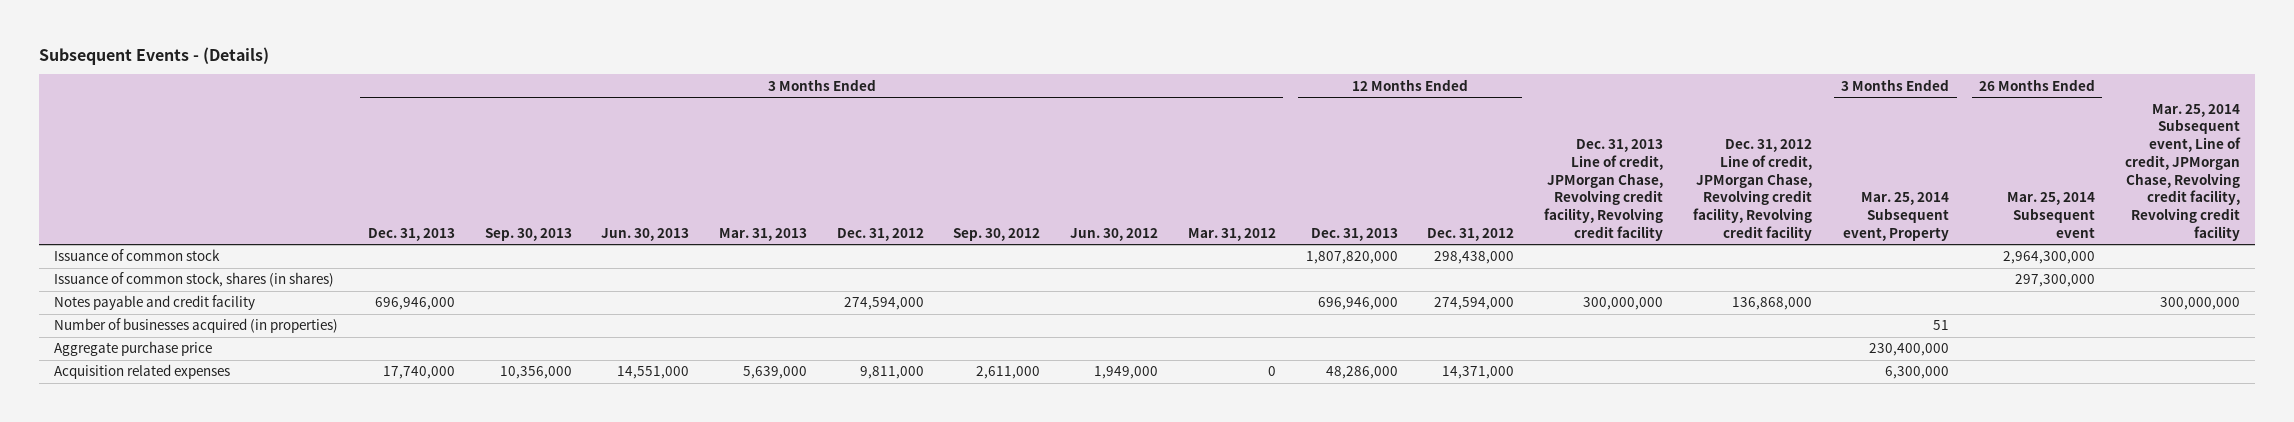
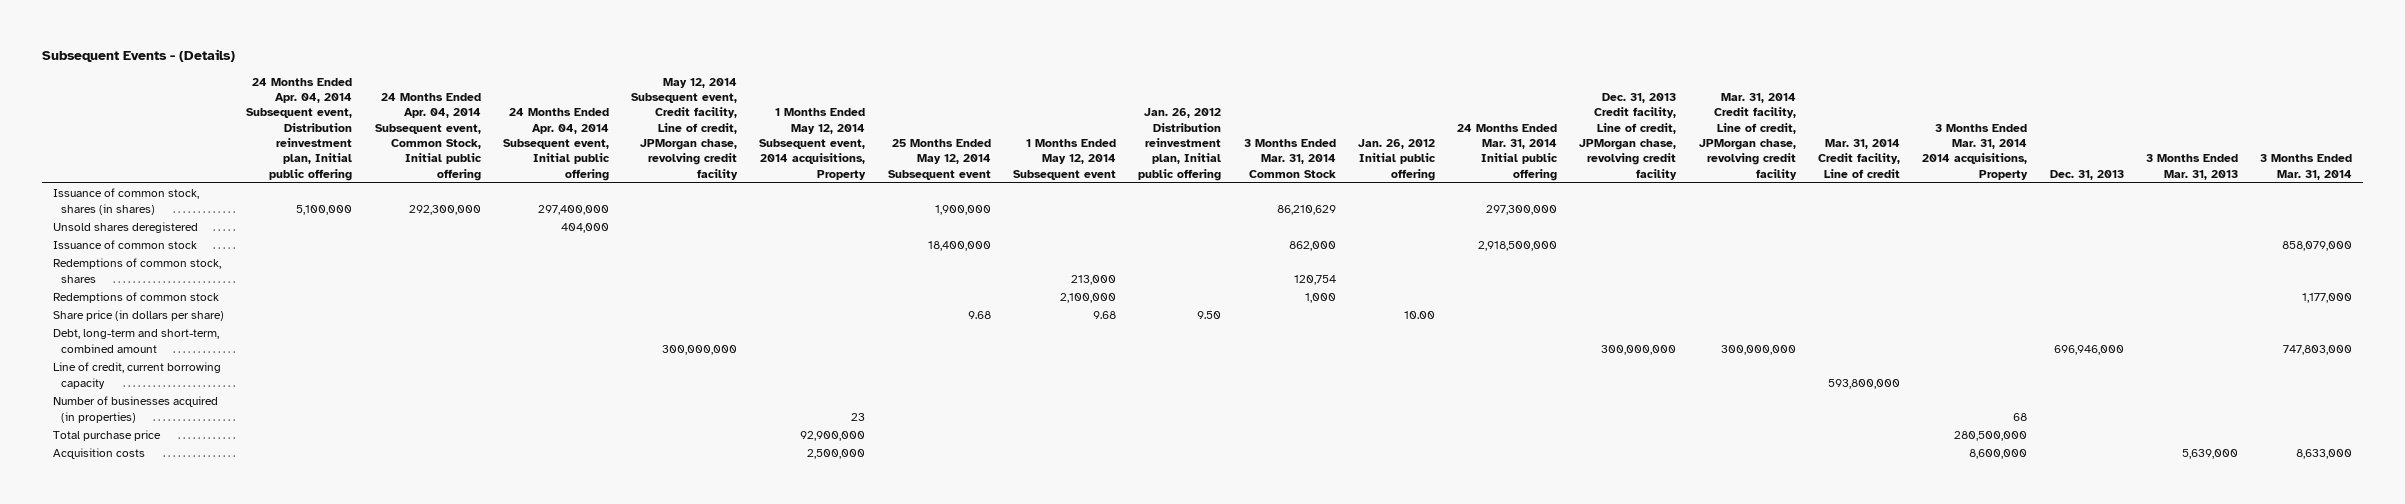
- | 3 Months Ended Dec. 31, 2013 | 3 Months Ended Sep. 30, 2013 | 3 Months Ended Jun. 30, 2013 | 3 Months Ended Mar. 31, 2013 | 3 Months Ended Dec. 31, 2012 | 3 Months Ended Sep. 30, 2012 | 3 Months Ended Jun. 30, 2012 | 3 Months Ended Mar. 31, 2012 | 12 Months Ended Dec. 31, 2013 | 12 Months Ended Dec. 31, 2012 | Dec. 31, 2013 Line of credit, JPMorgan Chase, Revolving credit facility, Revolving credit facility | Dec. 31, 2012 Line of credit, JPMorgan Chase, Revolving credit facility, Revolving credit facility | 3 Months Ended Mar. 25, 2014 Subsequent event, Property | 26 Months Ended Mar. 25, 2014 Subsequent event | Mar. 25, 2014 Subsequent event, Line of credit, JPMorgan Chase, Revolving credit facility, Revolving credit facility
+ | 24 Months Ended Apr. 04, 2014 Subsequent event, Distribution reinvestment plan, Initial public offering | 24 Months Ended Apr. 04, 2014 Subsequent event, Common Stock, Initial public offering | 24 Months Ended Apr. 04, 2014 Subsequent event, Initial public offering | May 12, 2014 Subsequent event, Credit facility, Line of credit, JPMorgan chase, revolving credit facility | 1 Months Ended May 12, 2014 Subsequent event, 2014 acquisitions, Property | 25 Months Ended May 12, 2014 Subsequent event | 1 Months Ended May 12, 2014 Subsequent event | Jan. 26, 2012 Distribution reinvestment plan, Initial public offering | 3 Months Ended Mar. 31, 2014 Common Stock | Jan. 26, 2012 Initial public offering | 24 Months Ended Mar. 31, 2014 Initial public offering | Dec. 31, 2013 Credit facility, Line of credit, JPMorgan chase, revolving credit facility | Mar. 31, 2014 Credit facility, Line of credit, JPMorgan chase, revolving credit facility | Mar. 31, 2014 Credit facility, Line of credit | 3 Months Ended Mar. 31, 2014 2014 acquisitions, Property | Dec. 31, 2013 | 3 Months Ended Mar. 31, 2013 | 3 Months Ended Mar. 31, 2014
- Notes payable and credit facility | 696,946,000 | | | | 274,594,000 | | | | 696,946,000 | 274,594,000 | 300,000,000 | 136,868,000 | | | 300,000,000
+ Unsold shares deregistered | | | 404,000 | | | | | | | | | | | | | | |
moved down: Issuance of common stock | | | | | | 18,400,000 | | | 862,000 | | 2,918,500,000 | | | | | | | 858,079,000
+ Redemptions of common stock, shares | | | | | | | 213,000 | | 120,754 | | | | | | | | |
+ Redemptions of common stock | | | | | | | 2,100,000 | | 1,000 | | | | | | | | | 1,177,000
+ Share price (in dollars per share) | | | | | | 9.68 | 9.68 | 9.50 | | 10.00 | | | | | | | |
+ Debt, long-term and short-term, combined amount | | | | 300,000,000 | | | | | | | | 300,000,000 | 300,000,000 | | | 696,946,000 | | 747,803,000
+ Line of credit, current borrowing capacity | | | | | | | | | | | | | | 593,800,000 | | | |
- Aggregate purchase price | | | | | | | | | | | | | 230,400,000 | |
- Acquisition related expenses | 17,740,000 | 10,356,000 | 14,551,000 | 5,639,000 | 9,811,000 | 2,611,000 | 1,949,000 | 0 | 48,286,000 | 14,371,000 | | | 6,300,000 | |
+ Total purchase price | | | | | 92,900,000 | | | | | | | | | | 280,500,000 | | |
+ Acquisition costs | | | | | 2,500,000 | | | | | | | | | | 8,600,000 | | 5,639,000 | 8,633,000

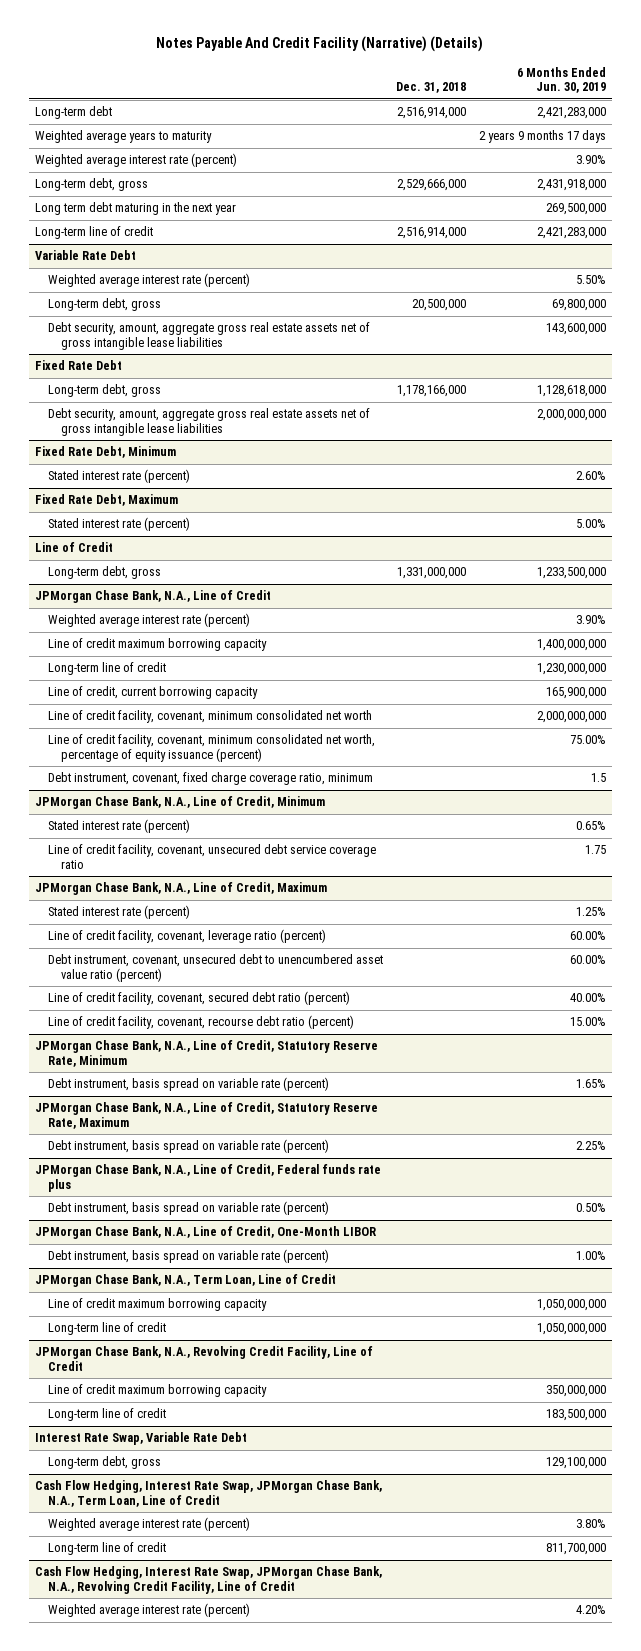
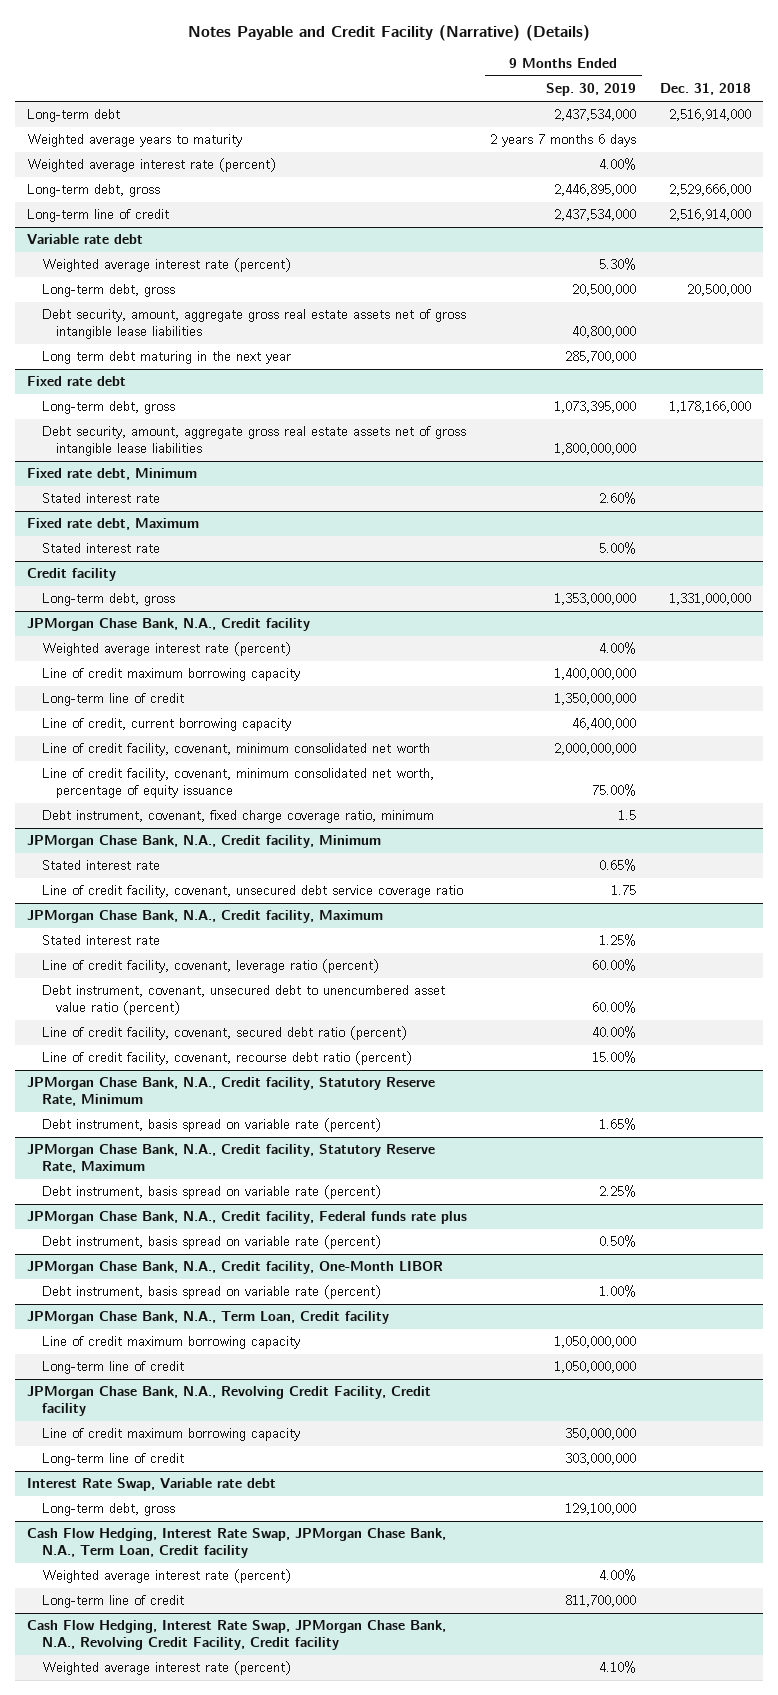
- Notes Payable And Credit Facility (Narrative) (Details)
+ Notes Payable and Credit Facility (Narrative) (Details)
- | Dec. 31, 2018 | 6 Months Ended Jun. 30, 2019
+ | 9 Months Ended Sep. 30, 2019 | Dec. 31, 2018
- Long term debt maturing in the next year | | 269,500,000
- Variable Rate Debt
+ Variable rate debt
- Fixed Rate Debt
+ Long term debt maturing in the next year | 285,700,000 |
+ Fixed rate debt
- Fixed Rate Debt, Minimum
- Stated interest rate (percent) | | 2.60%
- Fixed Rate Debt, Maximum
- Stated interest rate (percent) | | 5.00%
- Line of Credit
+ Fixed rate debt, Minimum
+ Stated interest rate | 2.60% |
+ Fixed rate debt, Maximum
+ Stated interest rate | 5.00% |
+ Credit facility
- JPMorgan Chase Bank, N.A., Line of Credit
+ JPMorgan Chase Bank, N.A., Credit facility
- Line of credit facility, covenant, minimum consolidated net worth, percentage of equity issuance (percent) | | 75.00%
+ Line of credit facility, covenant, minimum consolidated net worth, percentage of equity issuance | 75.00% |
- JPMorgan Chase Bank, N.A., Line of Credit, Minimum
- Stated interest rate (percent) | | 0.65%
+ JPMorgan Chase Bank, N.A., Credit facility, Minimum
+ Stated interest rate | 0.65% |
- JPMorgan Chase Bank, N.A., Line of Credit, Maximum
- Stated interest rate (percent) | | 1.25%
+ JPMorgan Chase Bank, N.A., Credit facility, Maximum
+ Stated interest rate | 1.25% |
- JPMorgan Chase Bank, N.A., Line of Credit, Statutory Reserve Rate, Minimum
+ JPMorgan Chase Bank, N.A., Credit facility, Statutory Reserve Rate, Minimum
- JPMorgan Chase Bank, N.A., Line of Credit, Statutory Reserve Rate, Maximum
+ JPMorgan Chase Bank, N.A., Credit facility, Statutory Reserve Rate, Maximum
- JPMorgan Chase Bank, N.A., Line of Credit, Federal funds rate plus
+ JPMorgan Chase Bank, N.A., Credit facility, Federal funds rate plus
- JPMorgan Chase Bank, N.A., Line of Credit, One-Month LIBOR
+ JPMorgan Chase Bank, N.A., Credit facility, One-Month LIBOR
- JPMorgan Chase Bank, N.A., Term Loan, Line of Credit
+ JPMorgan Chase Bank, N.A., Term Loan, Credit facility
- JPMorgan Chase Bank, N.A., Revolving Credit Facility, Line of Credit
+ JPMorgan Chase Bank, N.A., Revolving Credit Facility, Credit facility
- Interest Rate Swap, Variable Rate Debt
+ Interest Rate Swap, Variable rate debt
- Cash Flow Hedging, Interest Rate Swap, JPMorgan Chase Bank, N.A., Term Loan, Line of Credit
+ Cash Flow Hedging, Interest Rate Swap, JPMorgan Chase Bank, N.A., Term Loan, Credit facility
- Cash Flow Hedging, Interest Rate Swap, JPMorgan Chase Bank, N.A., Revolving Credit Facility, Line of Credit
+ Cash Flow Hedging, Interest Rate Swap, JPMorgan Chase Bank, N.A., Revolving Credit Facility, Credit facility

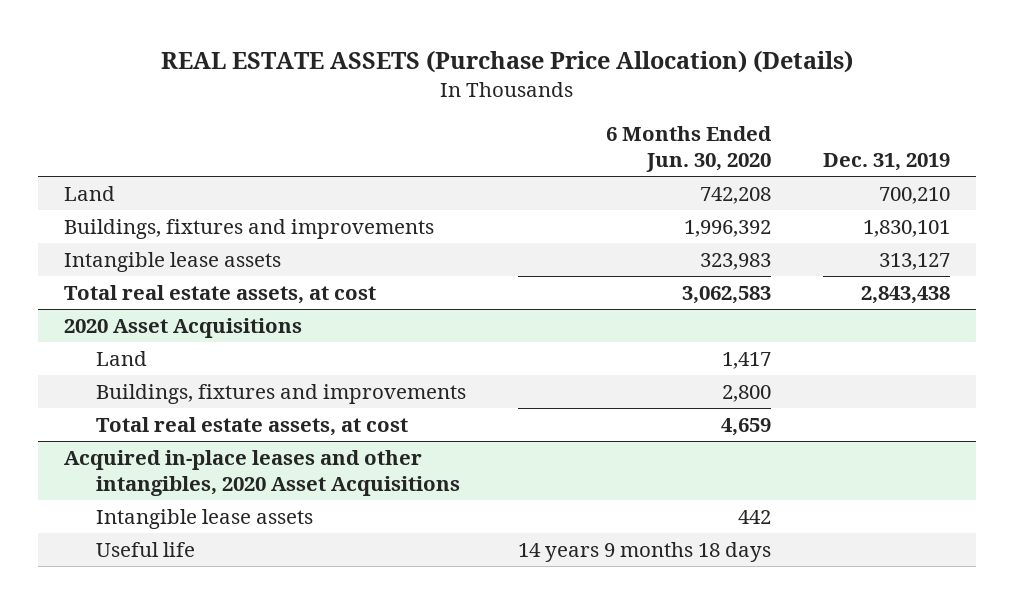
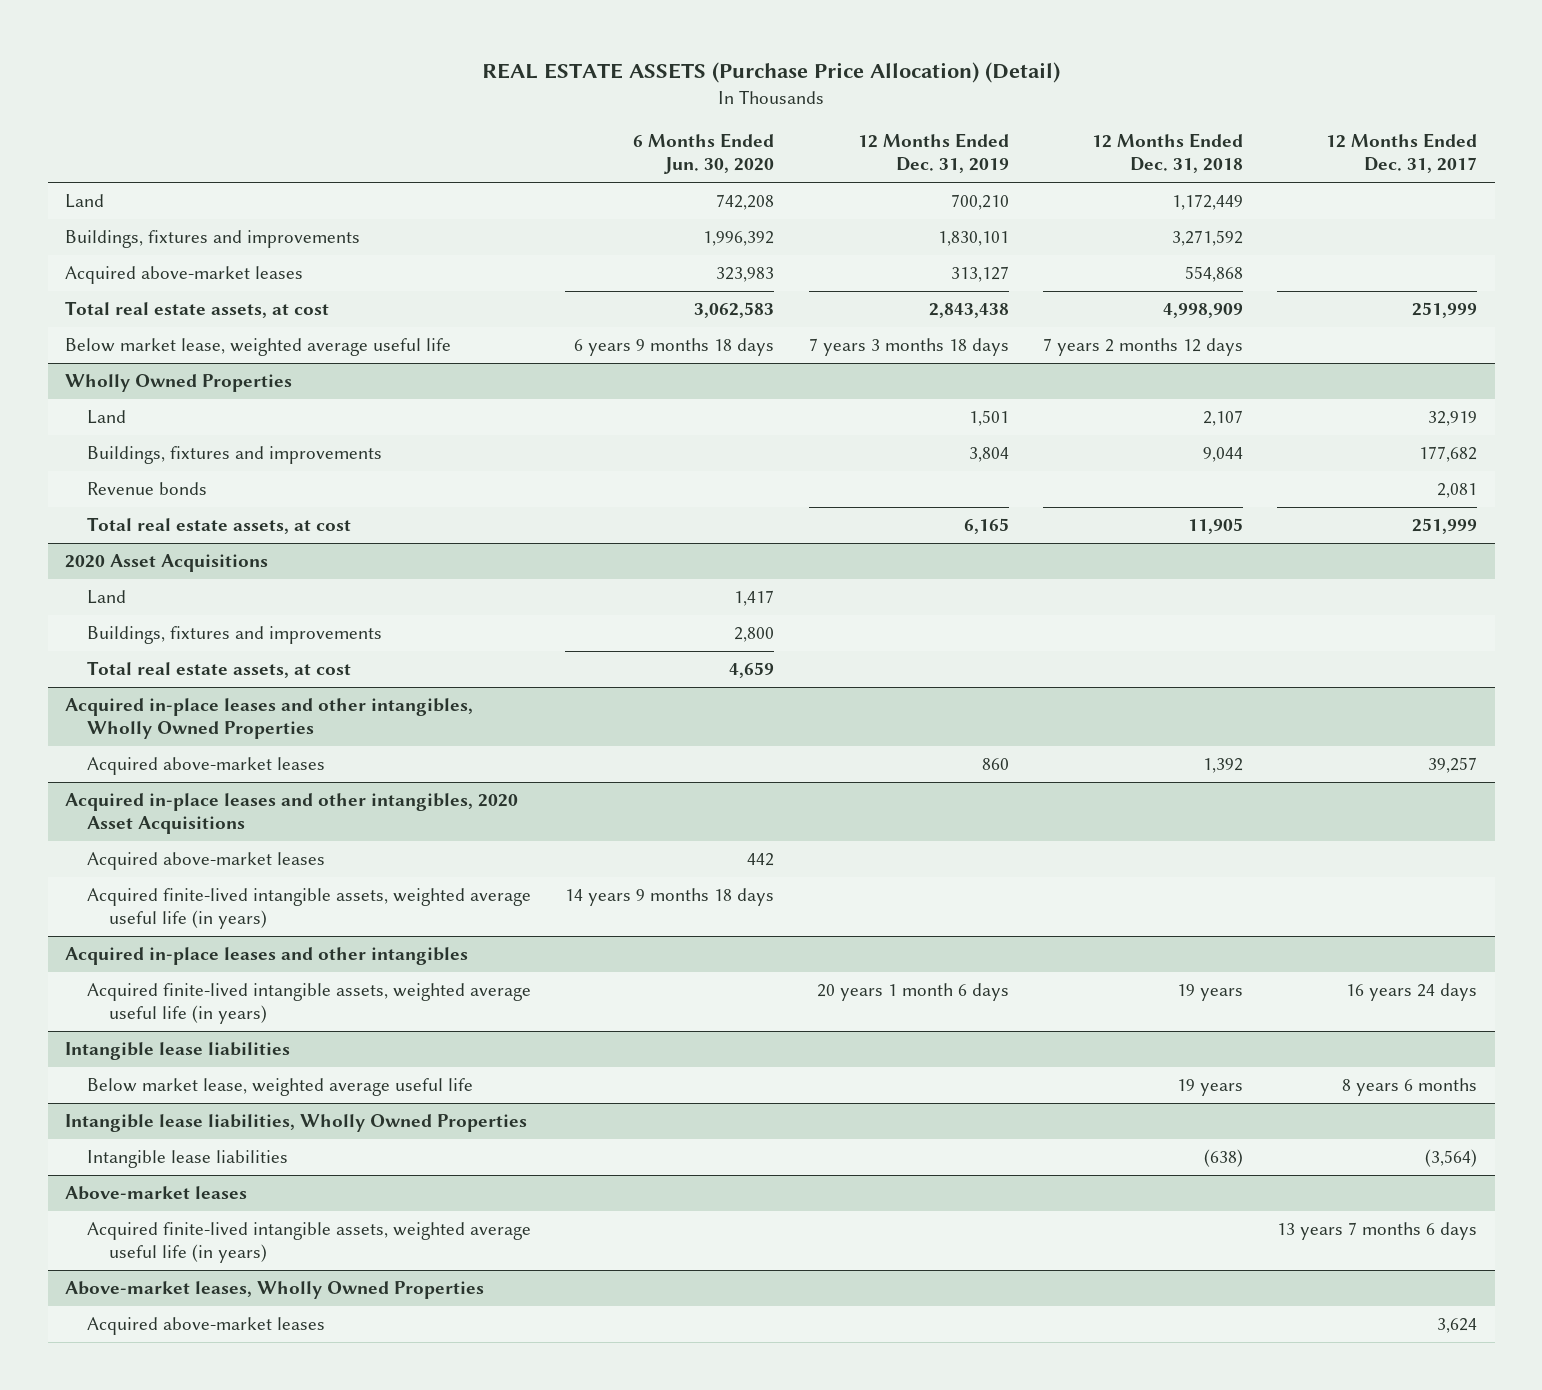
- REAL ESTATE ASSETS (Purchase Price Allocation) (Details)
+ REAL ESTATE ASSETS (Purchase Price Allocation) (Detail)
- | 6 Months Ended Jun. 30, 2020 | Dec. 31, 2019
+ | 6 Months Ended Jun. 30, 2020 | 12 Months Ended Dec. 31, 2019 | 12 Months Ended Dec. 31, 2018 | 12 Months Ended Dec. 31, 2017
- Intangible lease assets | 323,983 | 313,127
+ Acquired above-market leases | 323,983 | 313,127 | 554,868 |
+ Below market lease, weighted average useful life | 6 years 9 months 18 days | 7 years 3 months 18 days | 7 years 2 months 12 days |
+ Wholly Owned Properties
+ Land | | 1,501 | 2,107 | 32,919
+ Buildings, fixtures and improvements | | 3,804 | 9,044 | 177,682
+ Revenue bonds | | | | 2,081
+ Total real estate assets, at cost | | 6,165 | 11,905 | 251,999
+ Acquired in-place leases and other intangibles, Wholly Owned Properties
+ Acquired above-market leases | | 860 | 1,392 | 39,257
@ Acquired in-place leases and other intangibles, 2020 Asset Acquisitions
- Intangible lease assets | 442 |
- Useful life | 14 years 9 months 18 days |
+ Acquired above-market leases | 442 | | |
+ Acquired finite-lived intangible assets, weighted average useful life (in years) | 14 years 9 months 18 days | | |
+ Acquired in-place leases and other intangibles
+ Acquired finite-lived intangible assets, weighted average useful life (in years) | | 20 years 1 month 6 days | 19 years | 16 years 24 days
+ Intangible lease liabilities
+ Below market lease, weighted average useful life | | | 19 years | 8 years 6 months
+ Intangible lease liabilities, Wholly Owned Properties
+ Intangible lease liabilities | | | (638) | (3,564)
+ Above-market leases
+ Acquired finite-lived intangible assets, weighted average useful life (in years) | | | | 13 years 7 months 6 days
+ Above-market leases, Wholly Owned Properties
+ Acquired above-market leases | | | | 3,624

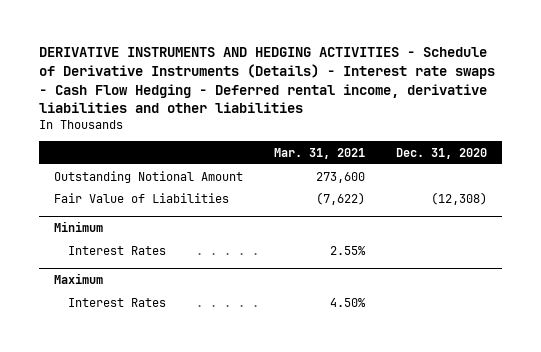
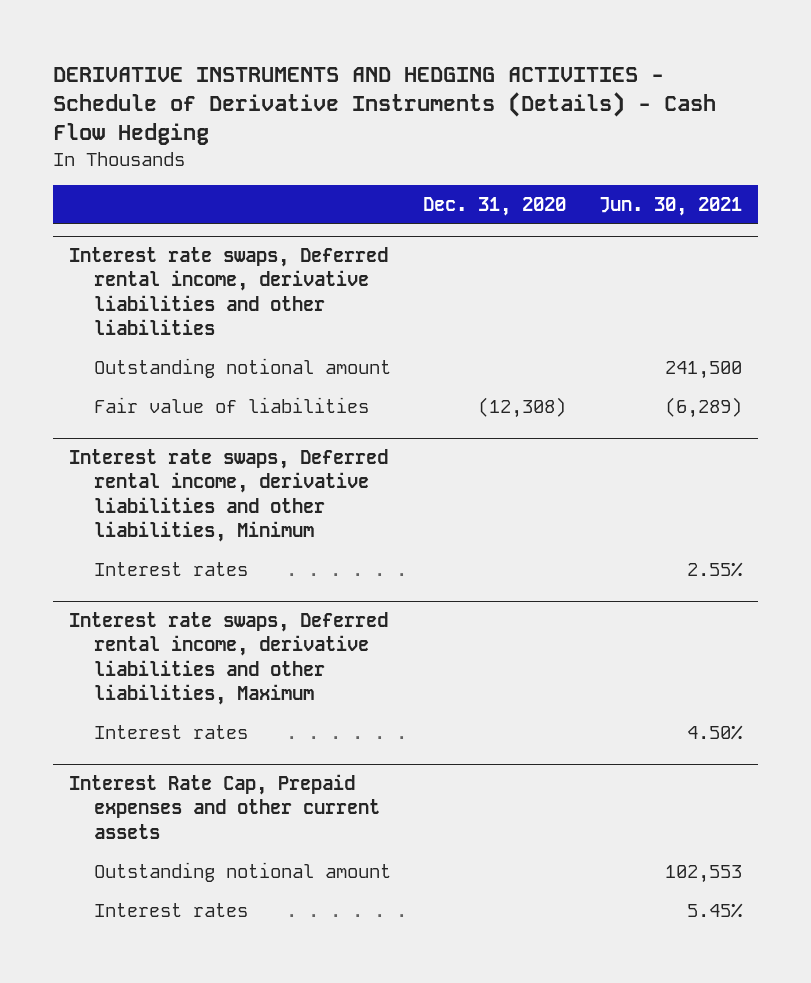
- DERIVATIVE INSTRUMENTS AND HEDGING ACTIVITIES - Schedule of Derivative Instruments (Details) - Interest rate swaps - Cash Flow Hedging - Deferred rental income, derivative liabilities and other liabilities
+ DERIVATIVE INSTRUMENTS AND HEDGING ACTIVITIES - Schedule of Derivative Instruments (Details) - Cash Flow Hedging
- | Mar. 31, 2021 | Dec. 31, 2020
+ | Dec. 31, 2020 | Jun. 30, 2021
- Outstanding Notional Amount | 273,600 |
- Fair Value of Liabilities | (7,622) | (12,308)
- Minimum
- Interest Rates | 2.55% |
- Maximum
- Interest Rates | 4.50% |
+ Interest rate swaps, Deferred rental income, derivative liabilities and other liabilities
+ Outstanding notional amount | | 241,500
+ Fair value of liabilities | (12,308) | (6,289)
+ Interest rate swaps, Deferred rental income, derivative liabilities and other liabilities, Minimum
+ Interest rates | | 2.55%
+ Interest rate swaps, Deferred rental income, derivative liabilities and other liabilities, Maximum
+ Interest rates | | 4.50%
+ Interest Rate Cap, Prepaid expenses and other current assets
+ Outstanding notional amount | | 102,553
+ Interest rates | | 5.45%

